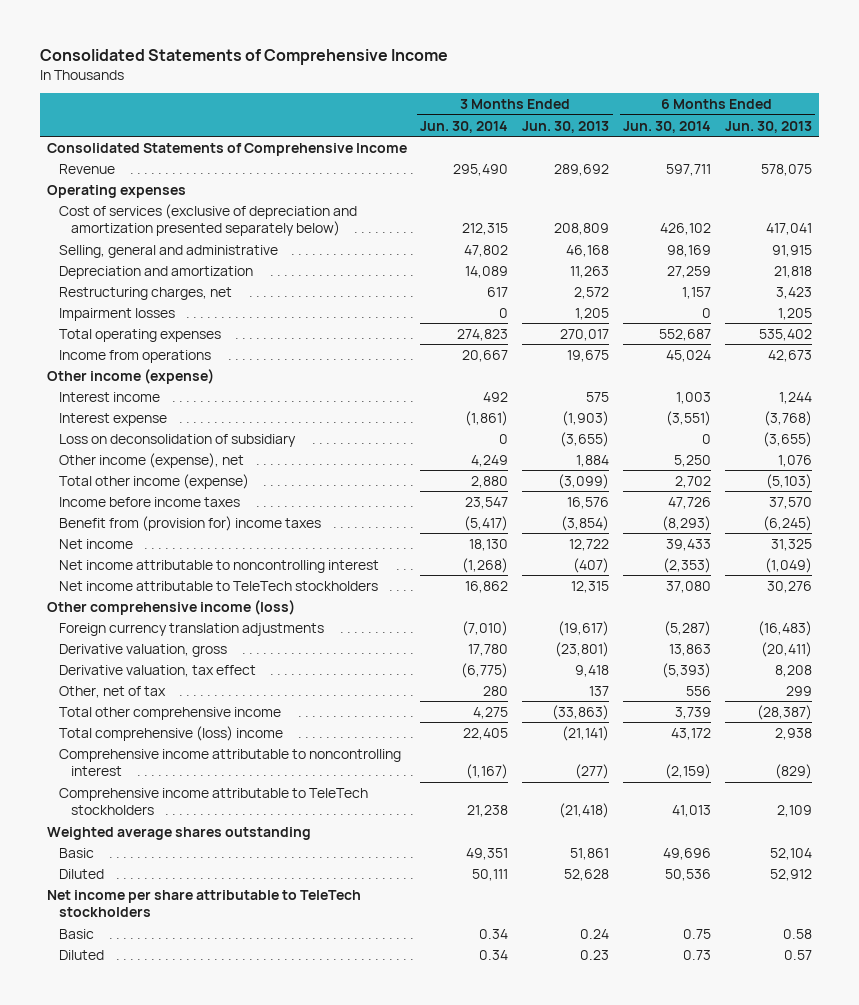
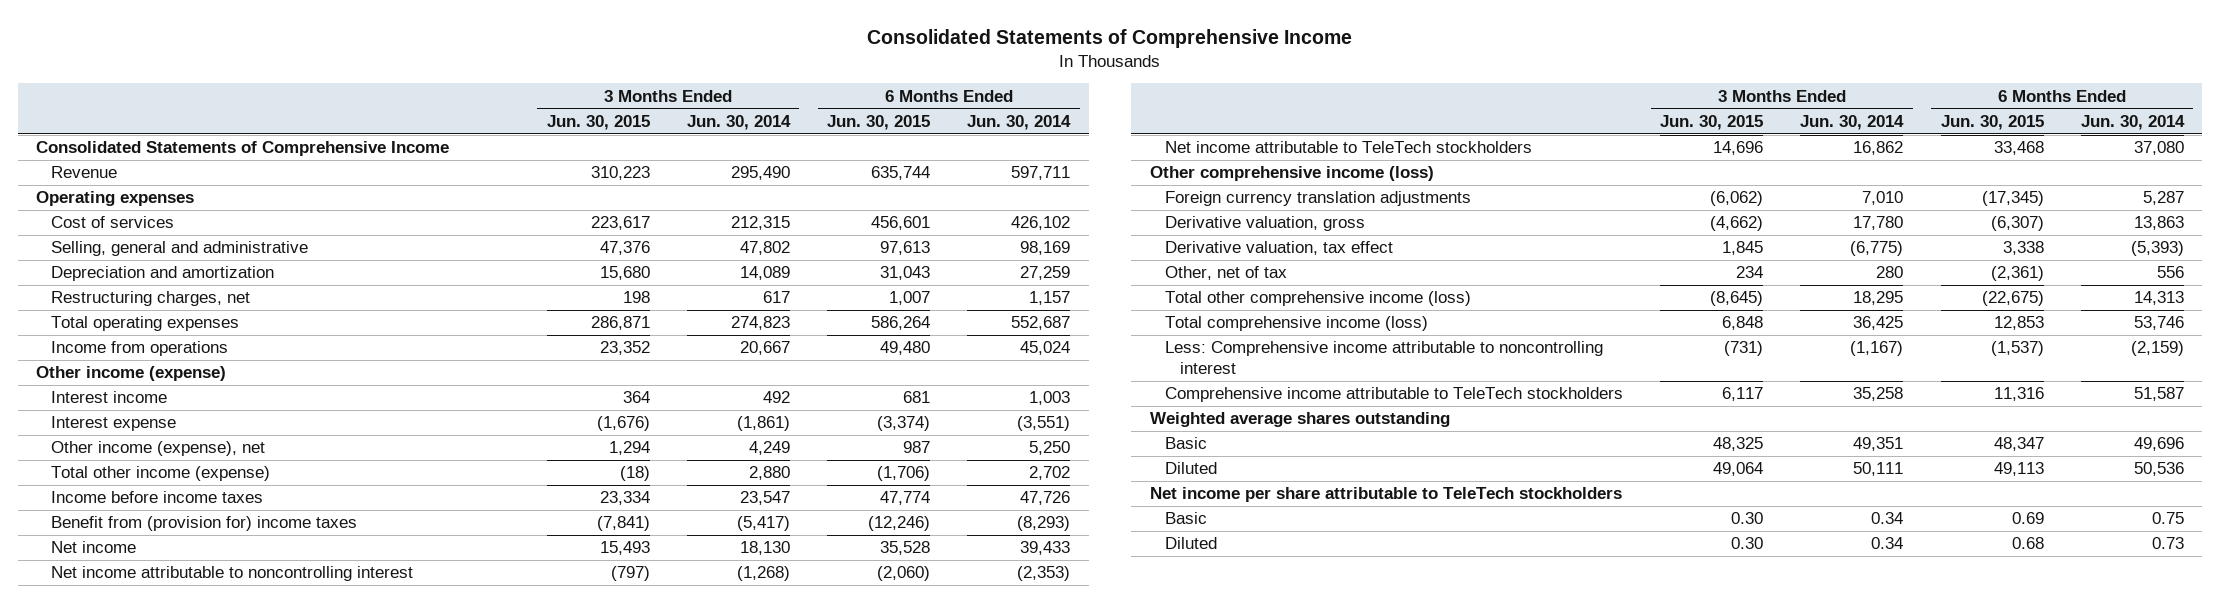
- | 3 Months Ended Jun. 30, 2014 | 3 Months Ended Jun. 30, 2013 | 6 Months Ended Jun. 30, 2014 | 6 Months Ended Jun. 30, 2013
+ | 3 Months Ended Jun. 30, 2015 | 3 Months Ended Jun. 30, 2014 | 6 Months Ended Jun. 30, 2015 | 6 Months Ended Jun. 30, 2014
- Cost of services (exclusive of depreciation and amortization presented separately below) | 212,315 | 208,809 | 426,102 | 417,041
+ Cost of services | 223,617 | 212,315 | 456,601 | 426,102
- Impairment losses | 0 | 1,205 | 0 | 1,205
- Loss on deconsolidation of subsidiary | 0 | (3,655) | 0 | (3,655)
- Foreign currency translation adjustments | (7,010) | (19,617) | (5,287) | (16,483)
+ Foreign currency translation adjustments | (6,062) | 7,010 | (17,345) | 5,287
- Total other comprehensive income | 4,275 | (33,863) | 3,739 | (28,387)
- Total comprehensive (loss) income | 22,405 | (21,141) | 43,172 | 2,938
- Comprehensive income attributable to noncontrolling interest | (1,167) | (277) | (2,159) | (829)
- Comprehensive income attributable to TeleTech stockholders | 21,238 | (21,418) | 41,013 | 2,109
+ Total other comprehensive income (loss) | (8,645) | 18,295 | (22,675) | 14,313
+ Total comprehensive income (loss) | 6,848 | 36,425 | 12,853 | 53,746
+ Less: Comprehensive income attributable to noncontrolling interest | (731) | (1,167) | (1,537) | (2,159)
+ Comprehensive income attributable to TeleTech stockholders | 6,117 | 35,258 | 11,316 | 51,587

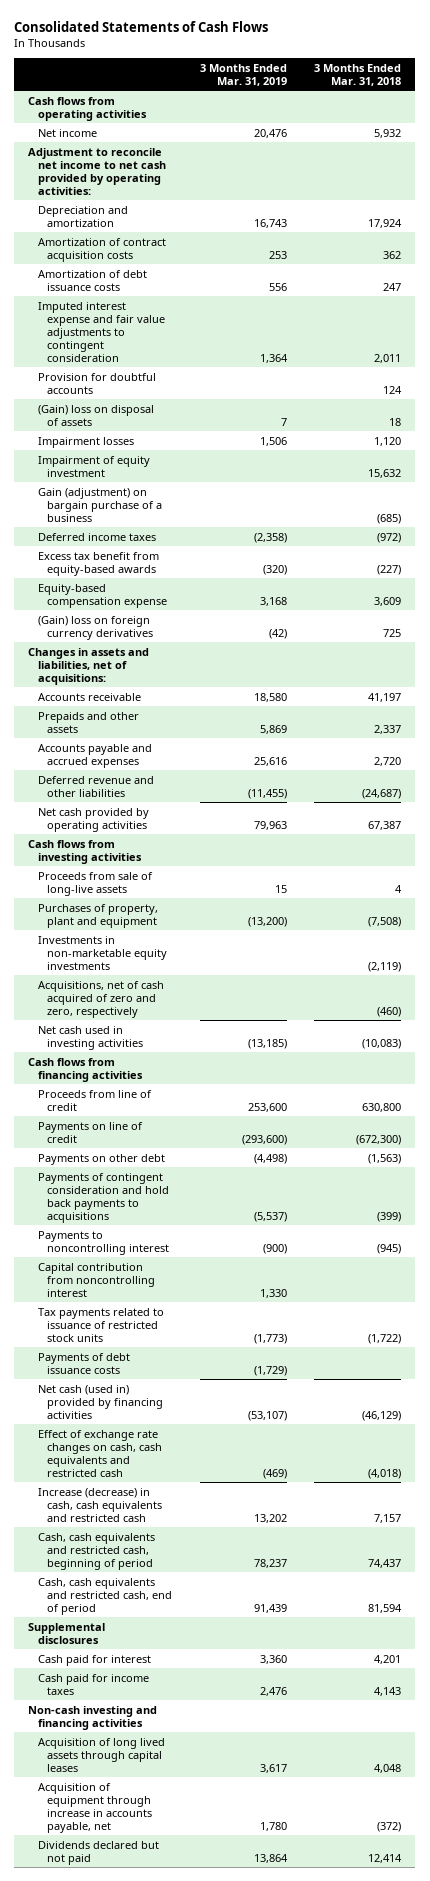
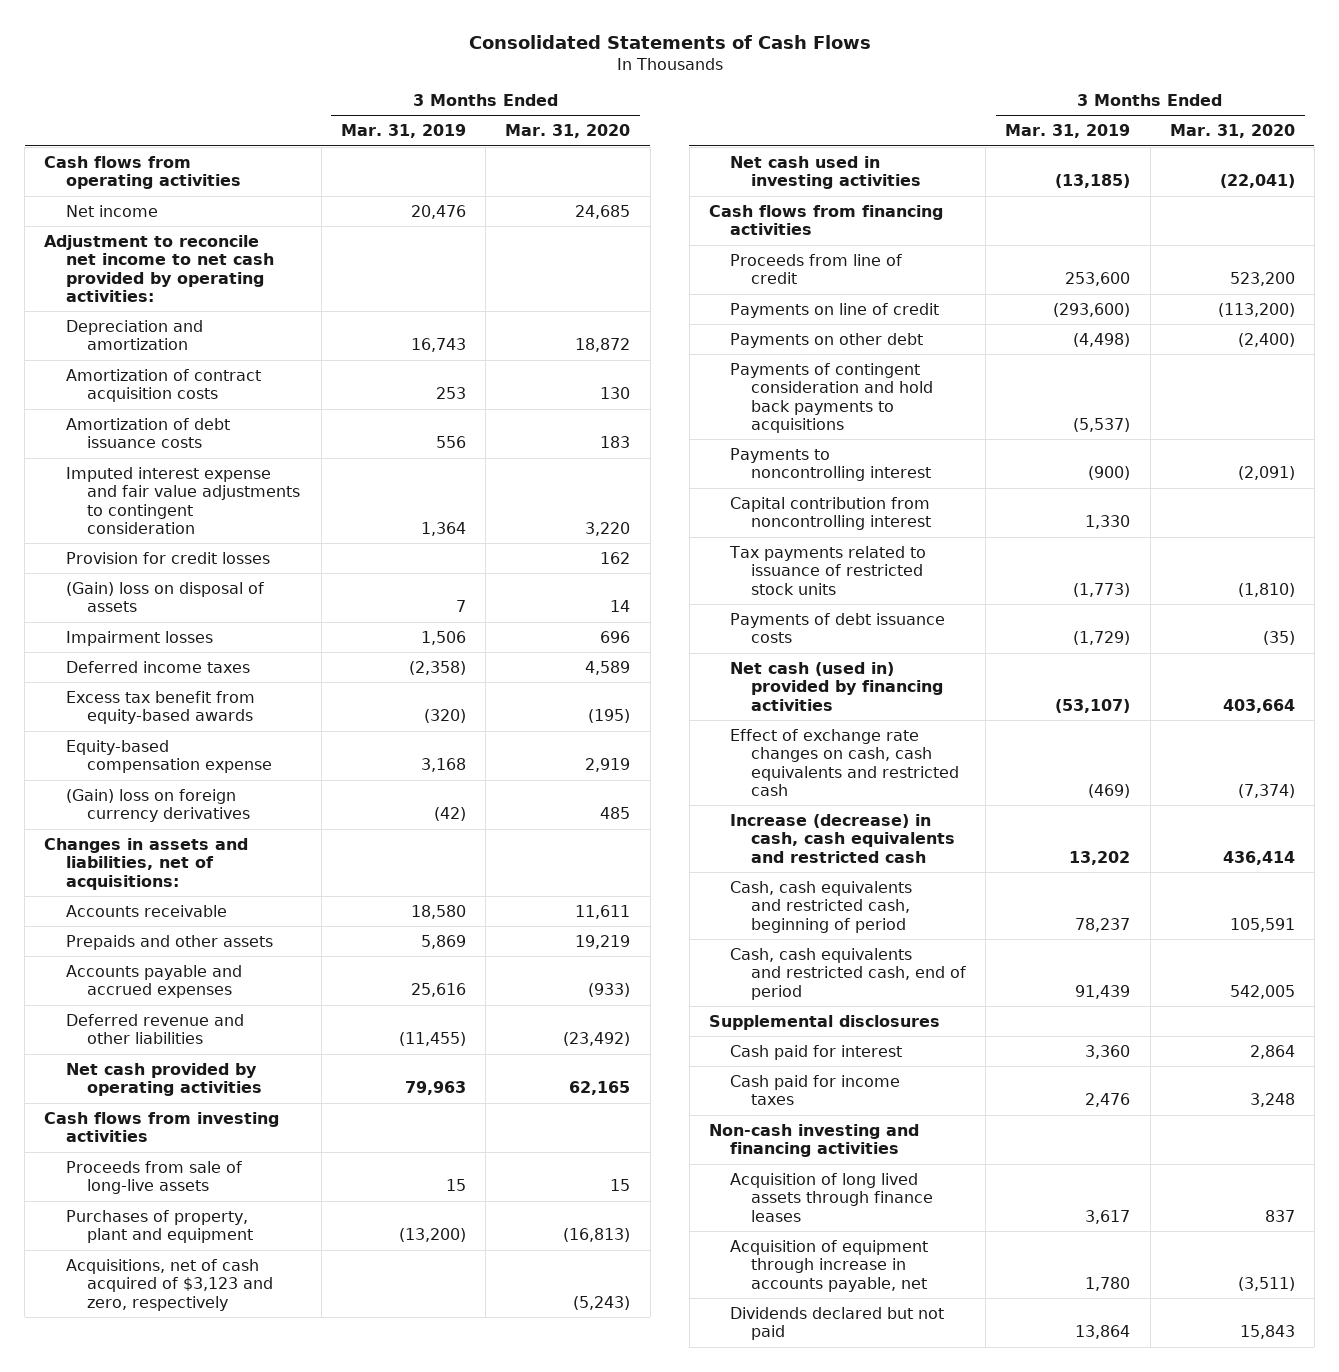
- | 3 Months Ended Mar. 31, 2019 | 3 Months Ended Mar. 31, 2018
+ | 3 Months Ended Mar. 31, 2019 | 3 Months Ended Mar. 31, 2020
- Provision for doubtful accounts | | 124
+ Provision for credit losses | | 162
- Impairment of equity investment | | 15,632
- Gain (adjustment) on bargain purchase of a business | | (685)
- Investments in non-marketable equity investments | | (2,119)
- Acquisitions, net of cash acquired of zero and zero, respectively | | (460)
+ Acquisitions, net of cash acquired of $3,123 and zero, respectively | | (5,243)
- Acquisition of long lived assets through capital leases | 3,617 | 4,048
+ Acquisition of long lived assets through finance leases | 3,617 | 837

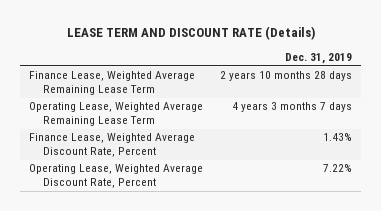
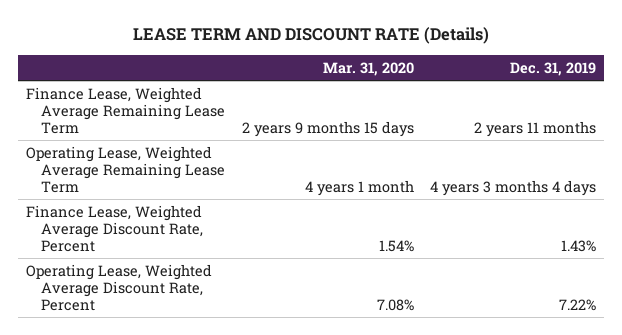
- | Dec. 31, 2019
+ | Mar. 31, 2020 | Dec. 31, 2019
- Finance Lease, Weighted Average Remaining Lease Term | 2 years 10 months 28 days
- Operating Lease, Weighted Average Remaining Lease Term | 4 years 3 months 7 days
+ Finance Lease, Weighted Average Remaining Lease Term | 2 years 9 months 15 days | 2 years 11 months
+ Operating Lease, Weighted Average Remaining Lease Term | 4 years 1 month | 4 years 3 months 4 days

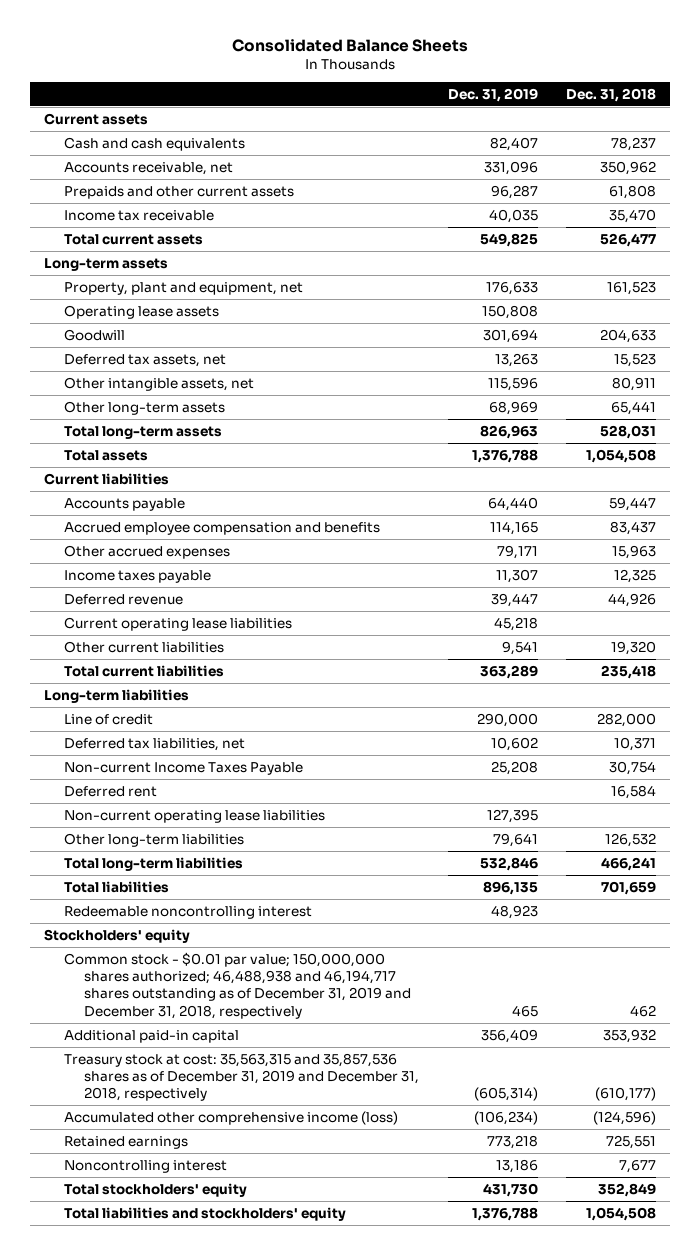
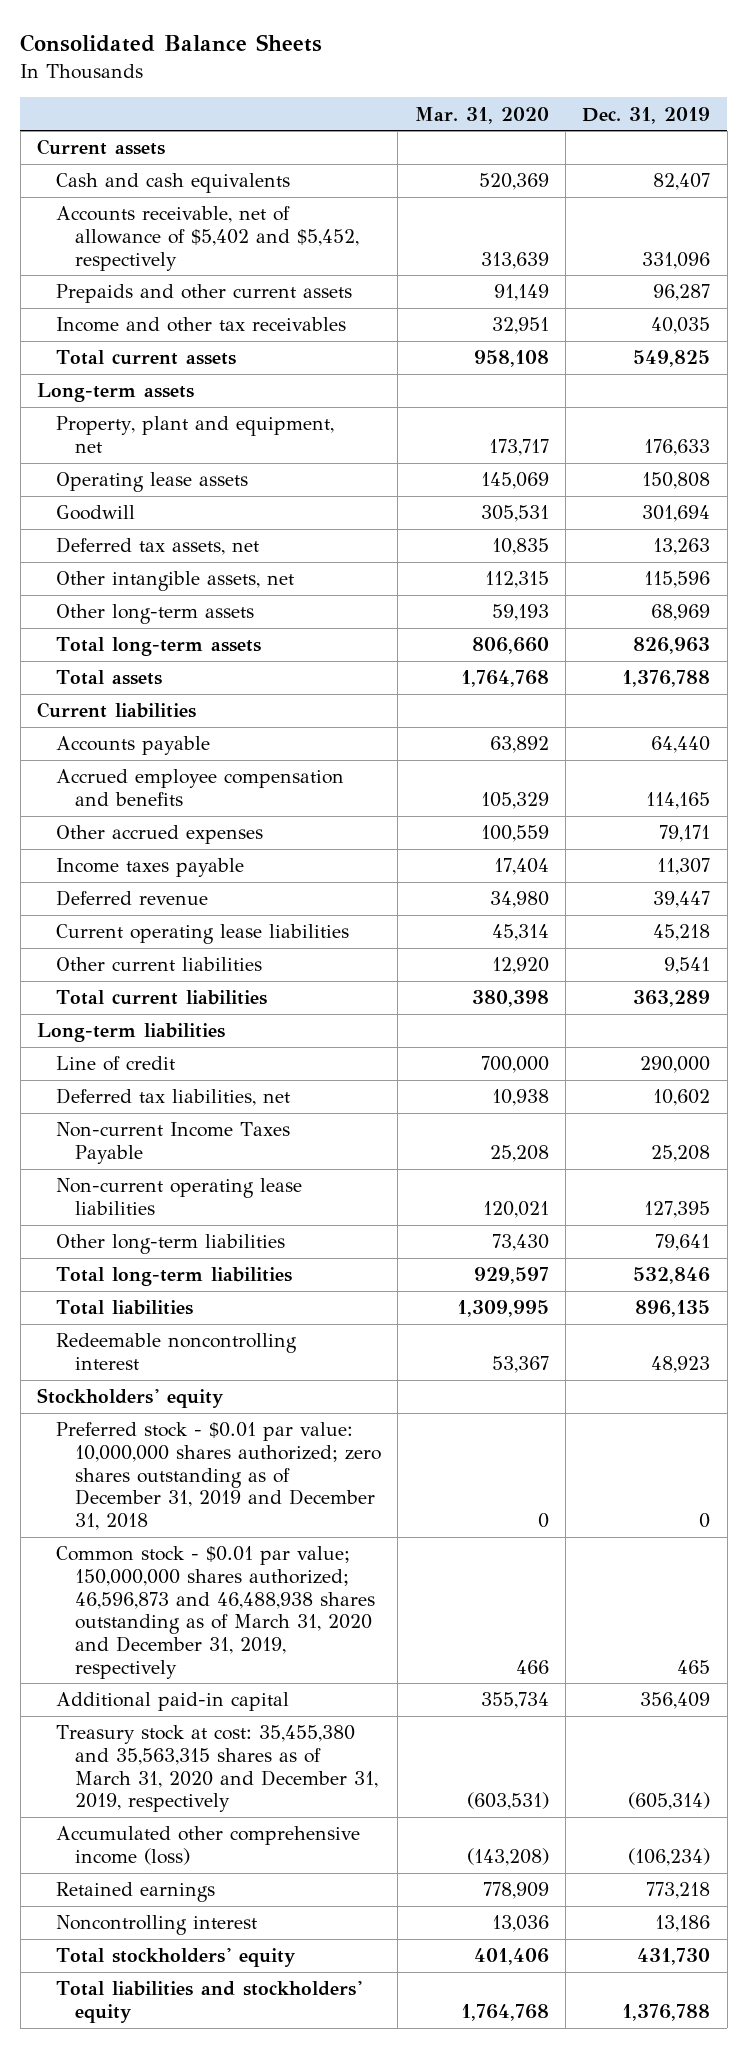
- | Dec. 31, 2019 | Dec. 31, 2018
+ | Mar. 31, 2020 | Dec. 31, 2019
- Accounts receivable, net | 331,096 | 350,962
+ Accounts receivable, net of allowance of $5,402 and $5,452, respectively | 313,639 | 331,096
- Income tax receivable | 40,035 | 35,470
+ Income and other tax receivables | 32,951 | 40,035
- Deferred rent | | 16,584
- Common stock - $0.01 par value; 150,000,000 shares authorized; 46,488,938 and 46,194,717 shares outstanding as of December 31, 2019 and December 31, 2018, respectively | 465 | 462
+ Preferred stock - $0.01 par value: 10,000,000 shares authorized; zero shares outstanding as of December 31, 2019 and December 31, 2018 | 0 | 0
+ Common stock - $0.01 par value; 150,000,000 shares authorized; 46,596,873 and 46,488,938 shares outstanding as of March 31, 2020 and December 31, 2019, respectively | 466 | 465
- Treasury stock at cost: 35,563,315 and 35,857,536 shares as of December 31, 2019 and December 31, 2018, respectively | (605,314) | (610,177)
+ Treasury stock at cost: 35,455,380 and 35,563,315 shares as of March 31, 2020 and December 31, 2019, respectively | (603,531) | (605,314)

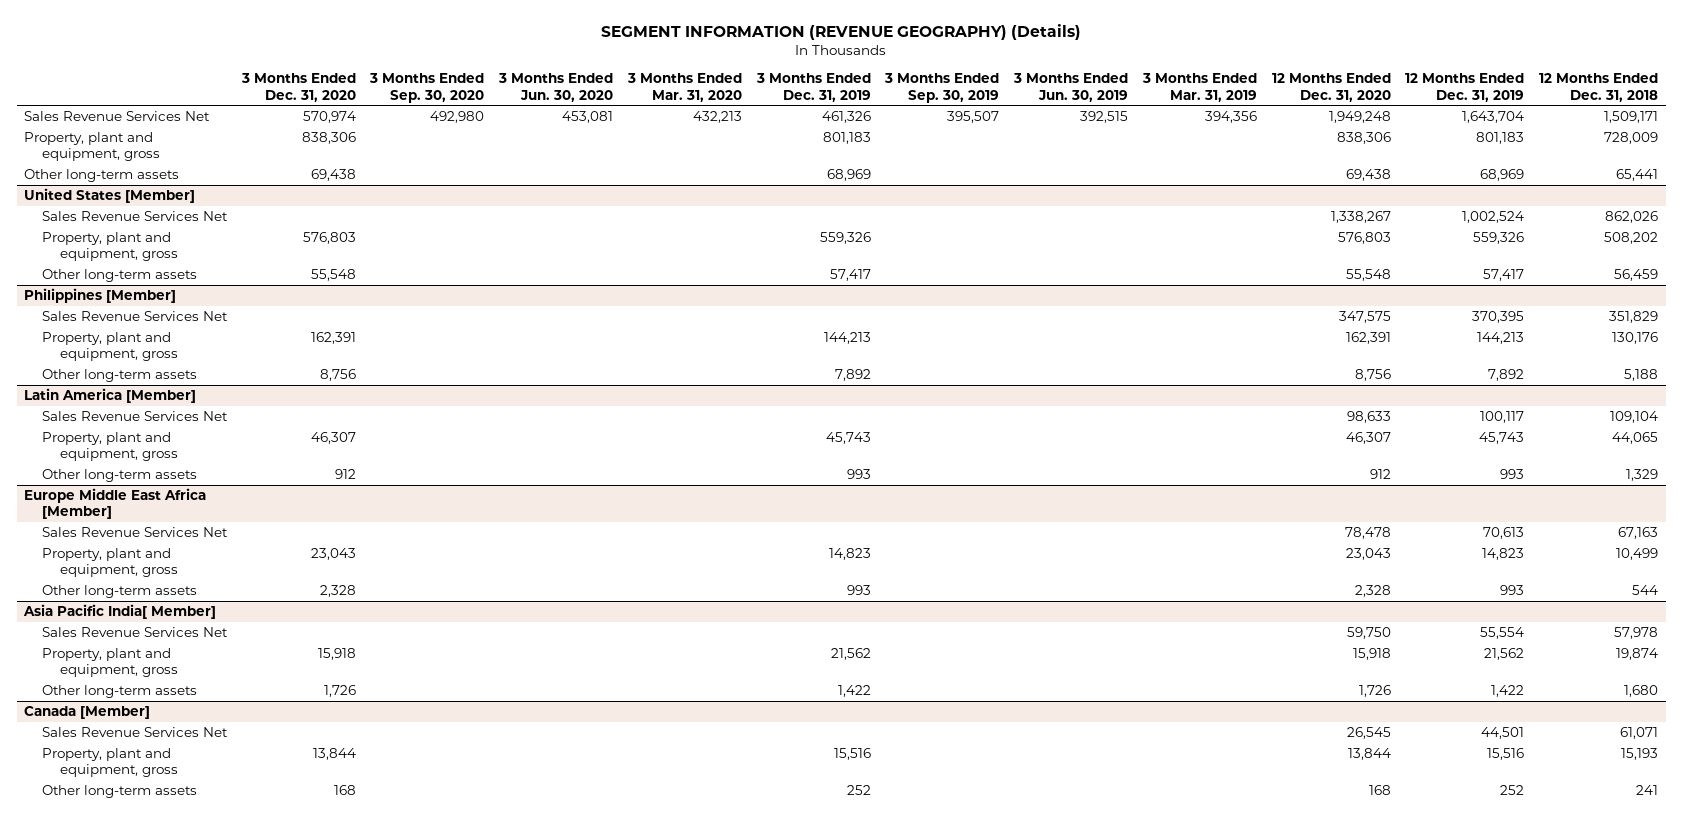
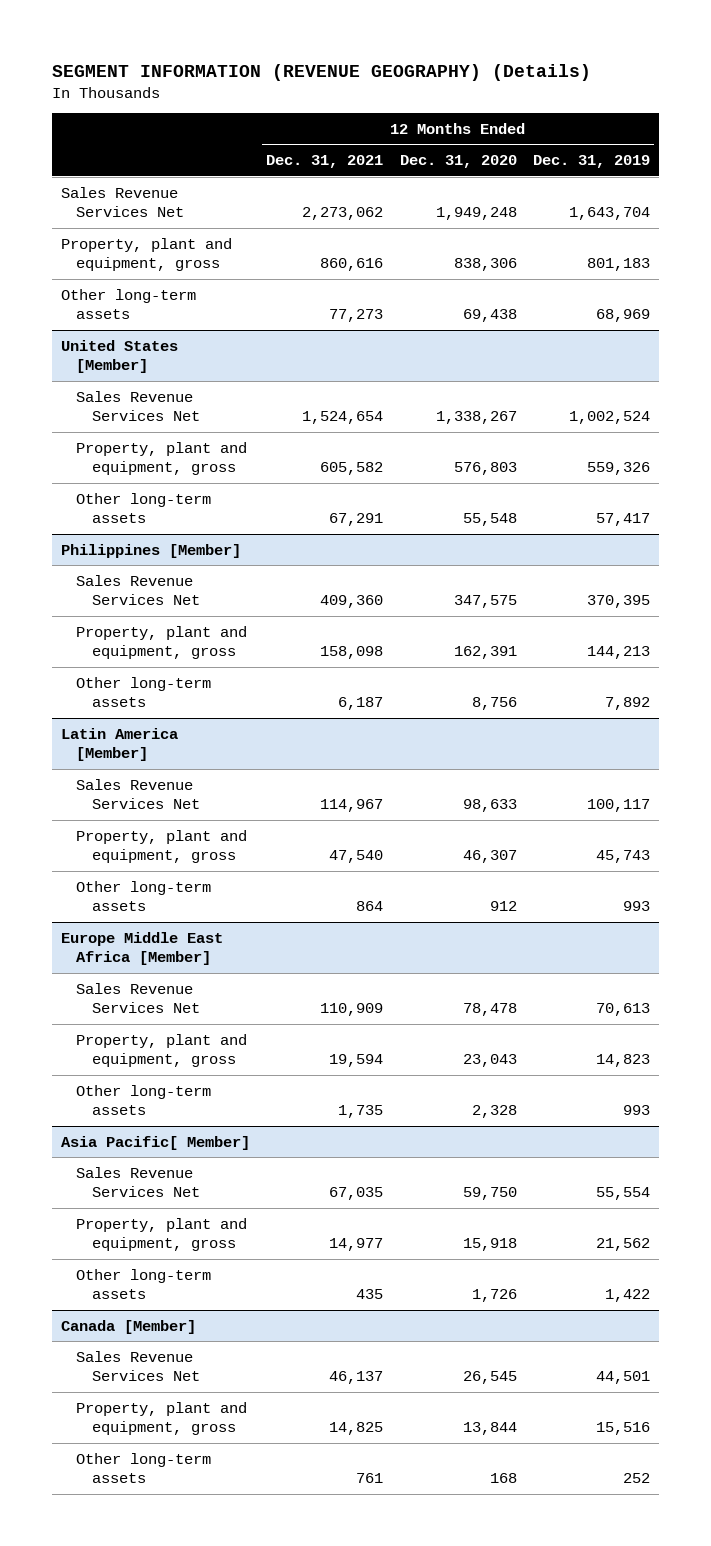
- | 3 Months Ended Dec. 31, 2020 | 3 Months Ended Sep. 30, 2020 | 3 Months Ended Jun. 30, 2020 | 3 Months Ended Mar. 31, 2020 | 3 Months Ended Dec. 31, 2019 | 3 Months Ended Sep. 30, 2019 | 3 Months Ended Jun. 30, 2019 | 3 Months Ended Mar. 31, 2019 | 12 Months Ended Dec. 31, 2020 | 12 Months Ended Dec. 31, 2019 | 12 Months Ended Dec. 31, 2018
+ | 12 Months Ended Dec. 31, 2021 | 12 Months Ended Dec. 31, 2020 | 12 Months Ended Dec. 31, 2019
- Asia Pacific India[ Member]
+ Asia Pacific[ Member]

